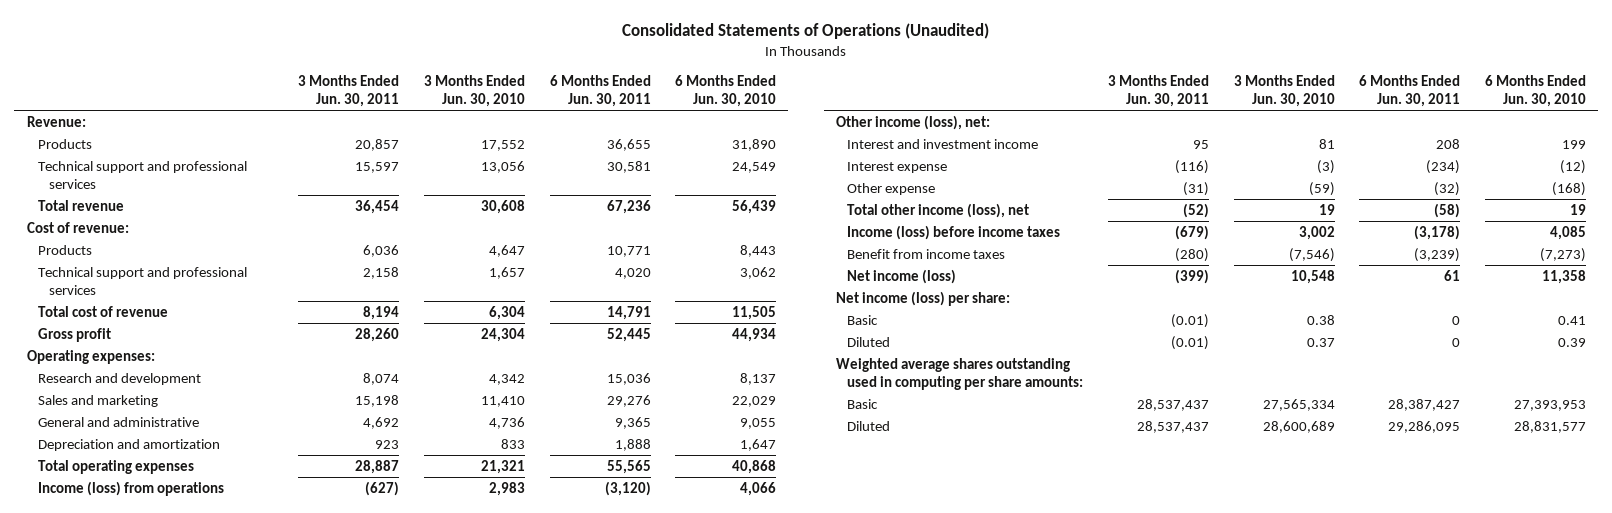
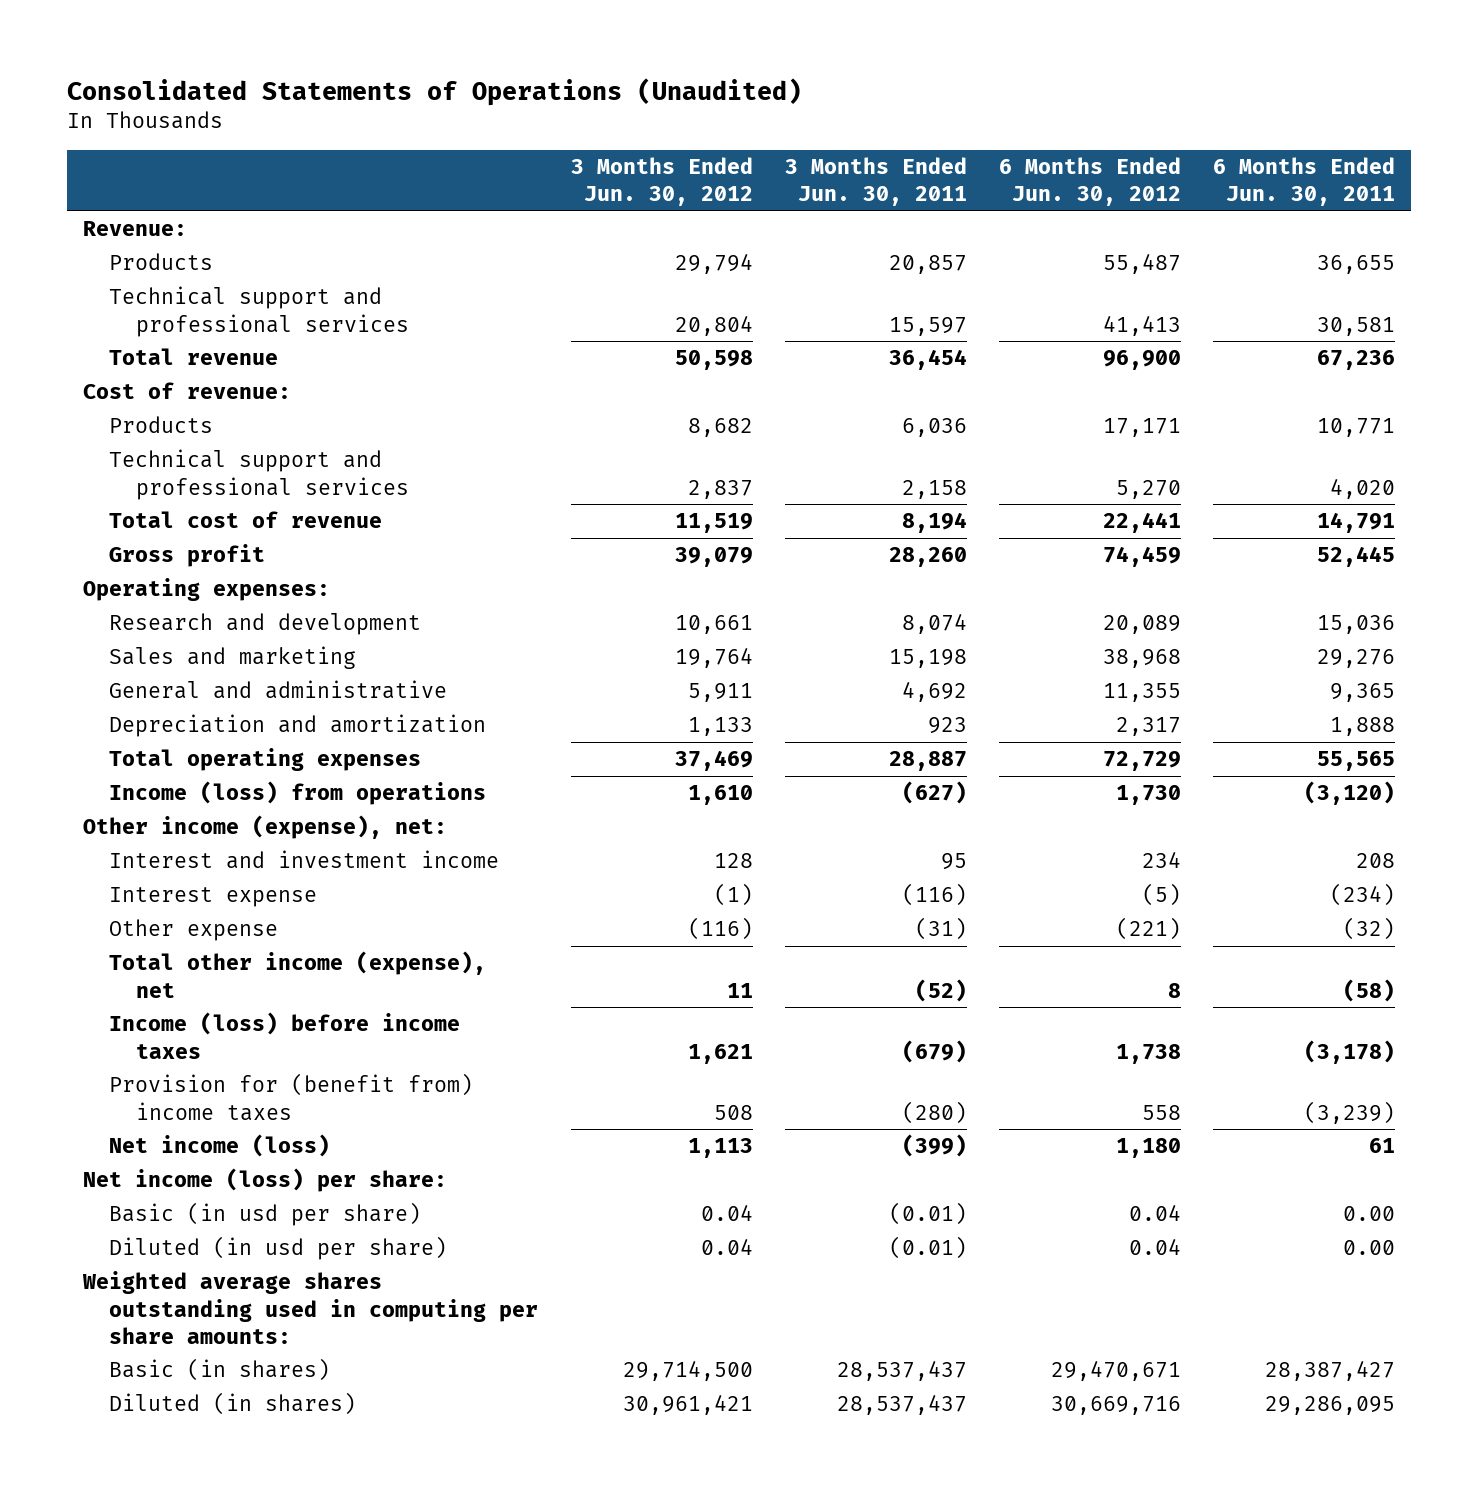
- | 3 Months Ended Jun. 30, 2011 | 3 Months Ended Jun. 30, 2010 | 6 Months Ended Jun. 30, 2011 | 6 Months Ended Jun. 30, 2010
+ | 3 Months Ended Jun. 30, 2012 | 3 Months Ended Jun. 30, 2011 | 6 Months Ended Jun. 30, 2012 | 6 Months Ended Jun. 30, 2011
- Other income (loss), net:
+ Other income (expense), net:
- Total other income (loss), net | (52) | 19 | (58) | 19
+ Total other income (expense), net | 11 | (52) | 8 | (58)
- Benefit from income taxes | (280) | (7,546) | (3,239) | (7,273)
+ Provision for (benefit from) income taxes | 508 | (280) | 558 | (3,239)
- Basic | (0.01) | 0.38 | 0 | 0.41
- Diluted | (0.01) | 0.37 | 0 | 0.39
+ Basic (in usd per share) | 0.04 | (0.01) | 0.04 | 0.00
+ Diluted (in usd per share) | 0.04 | (0.01) | 0.04 | 0.00
- Basic | 28,537,437 | 27,565,334 | 28,387,427 | 27,393,953
- Diluted | 28,537,437 | 28,600,689 | 29,286,095 | 28,831,577
+ Basic (in shares) | 29,714,500 | 28,537,437 | 29,470,671 | 28,387,427
+ Diluted (in shares) | 30,961,421 | 28,537,437 | 30,669,716 | 29,286,095

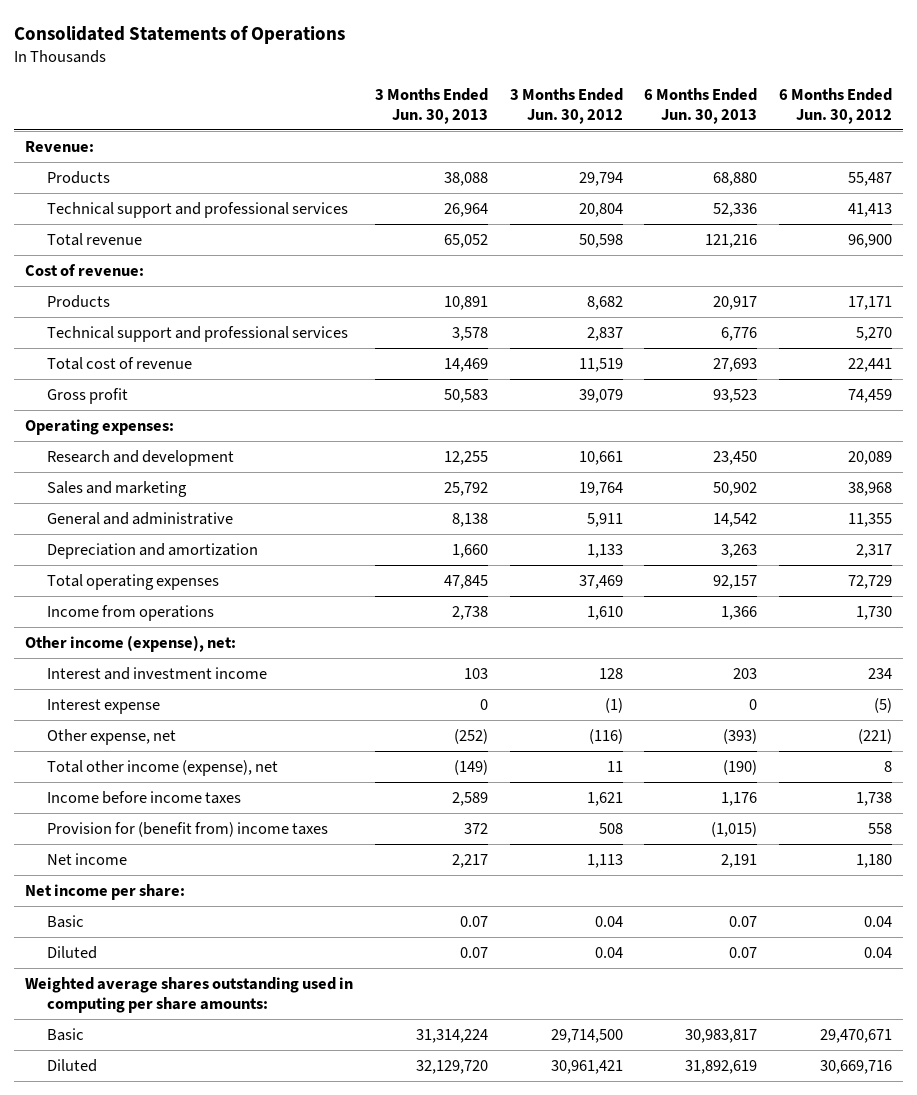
- Consolidated Statements of Operations (Unaudited)
+ Consolidated Statements of Operations
- | 3 Months Ended Jun. 30, 2012 | 3 Months Ended Jun. 30, 2011 | 6 Months Ended Jun. 30, 2012 | 6 Months Ended Jun. 30, 2011
+ | 3 Months Ended Jun. 30, 2013 | 3 Months Ended Jun. 30, 2012 | 6 Months Ended Jun. 30, 2013 | 6 Months Ended Jun. 30, 2012
- Income (loss) from operations | 1,610 | (627) | 1,730 | (3,120)
+ Income from operations | 2,738 | 1,610 | 1,366 | 1,730
- Other expense | (116) | (31) | (221) | (32)
+ Other expense, net | (252) | (116) | (393) | (221)
- Income (loss) before income taxes | 1,621 | (679) | 1,738 | (3,178)
+ Income before income taxes | 2,589 | 1,621 | 1,176 | 1,738
- Net income (loss) | 1,113 | (399) | 1,180 | 61
- Net income (loss) per share:
- Basic (in usd per share) | 0.04 | (0.01) | 0.04 | 0.00
- Diluted (in usd per share) | 0.04 | (0.01) | 0.04 | 0.00
+ Net income | 2,217 | 1,113 | 2,191 | 1,180
+ Net income per share:
+ Basic | 0.07 | 0.04 | 0.07 | 0.04
+ Diluted | 0.07 | 0.04 | 0.07 | 0.04
- Basic (in shares) | 29,714,500 | 28,537,437 | 29,470,671 | 28,387,427
- Diluted (in shares) | 30,961,421 | 28,537,437 | 30,669,716 | 29,286,095
+ Basic | 31,314,224 | 29,714,500 | 30,983,817 | 29,470,671
+ Diluted | 32,129,720 | 30,961,421 | 31,892,619 | 30,669,716

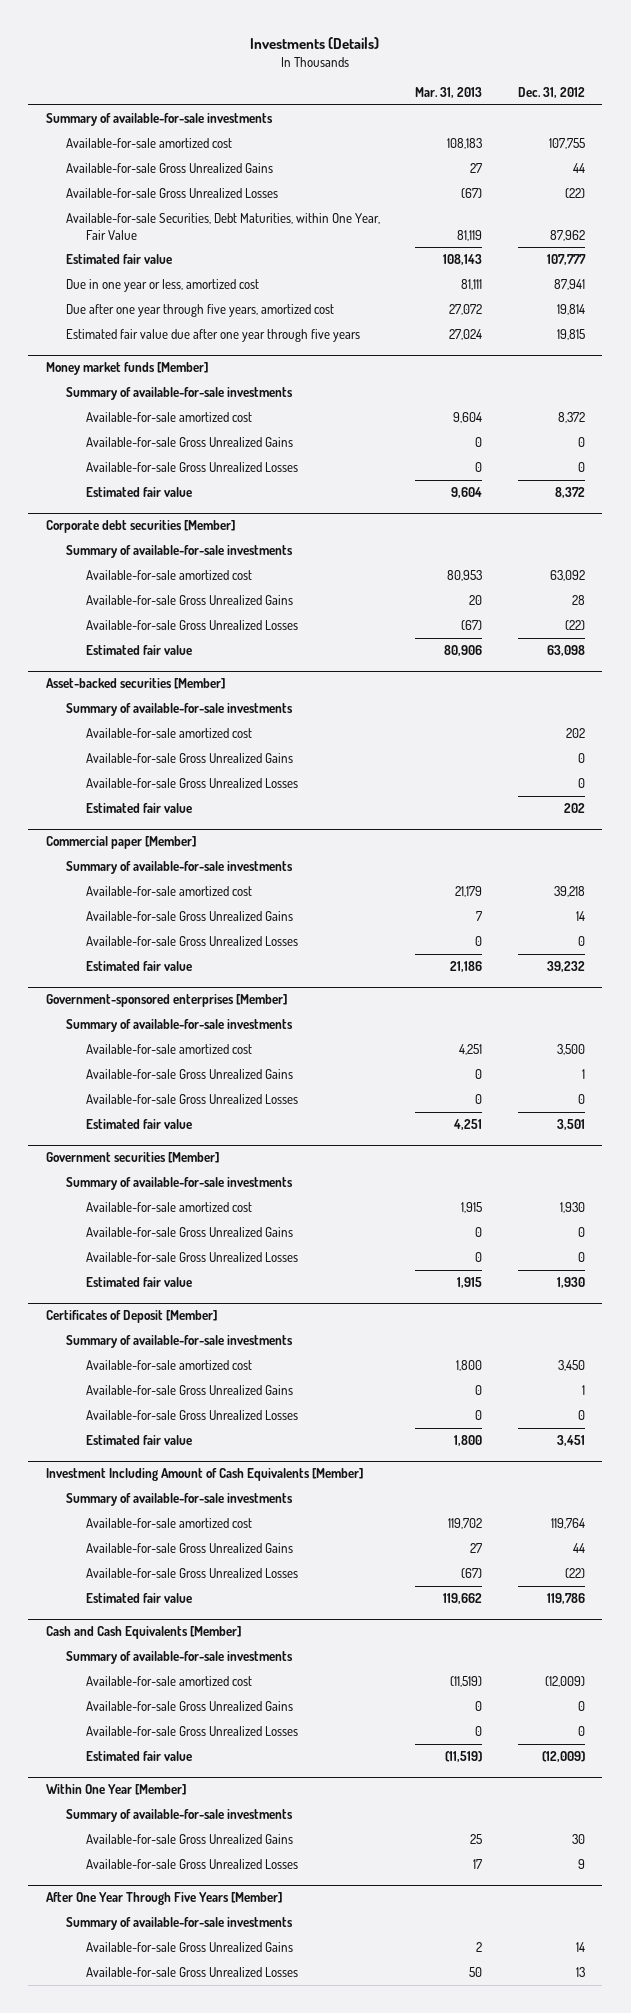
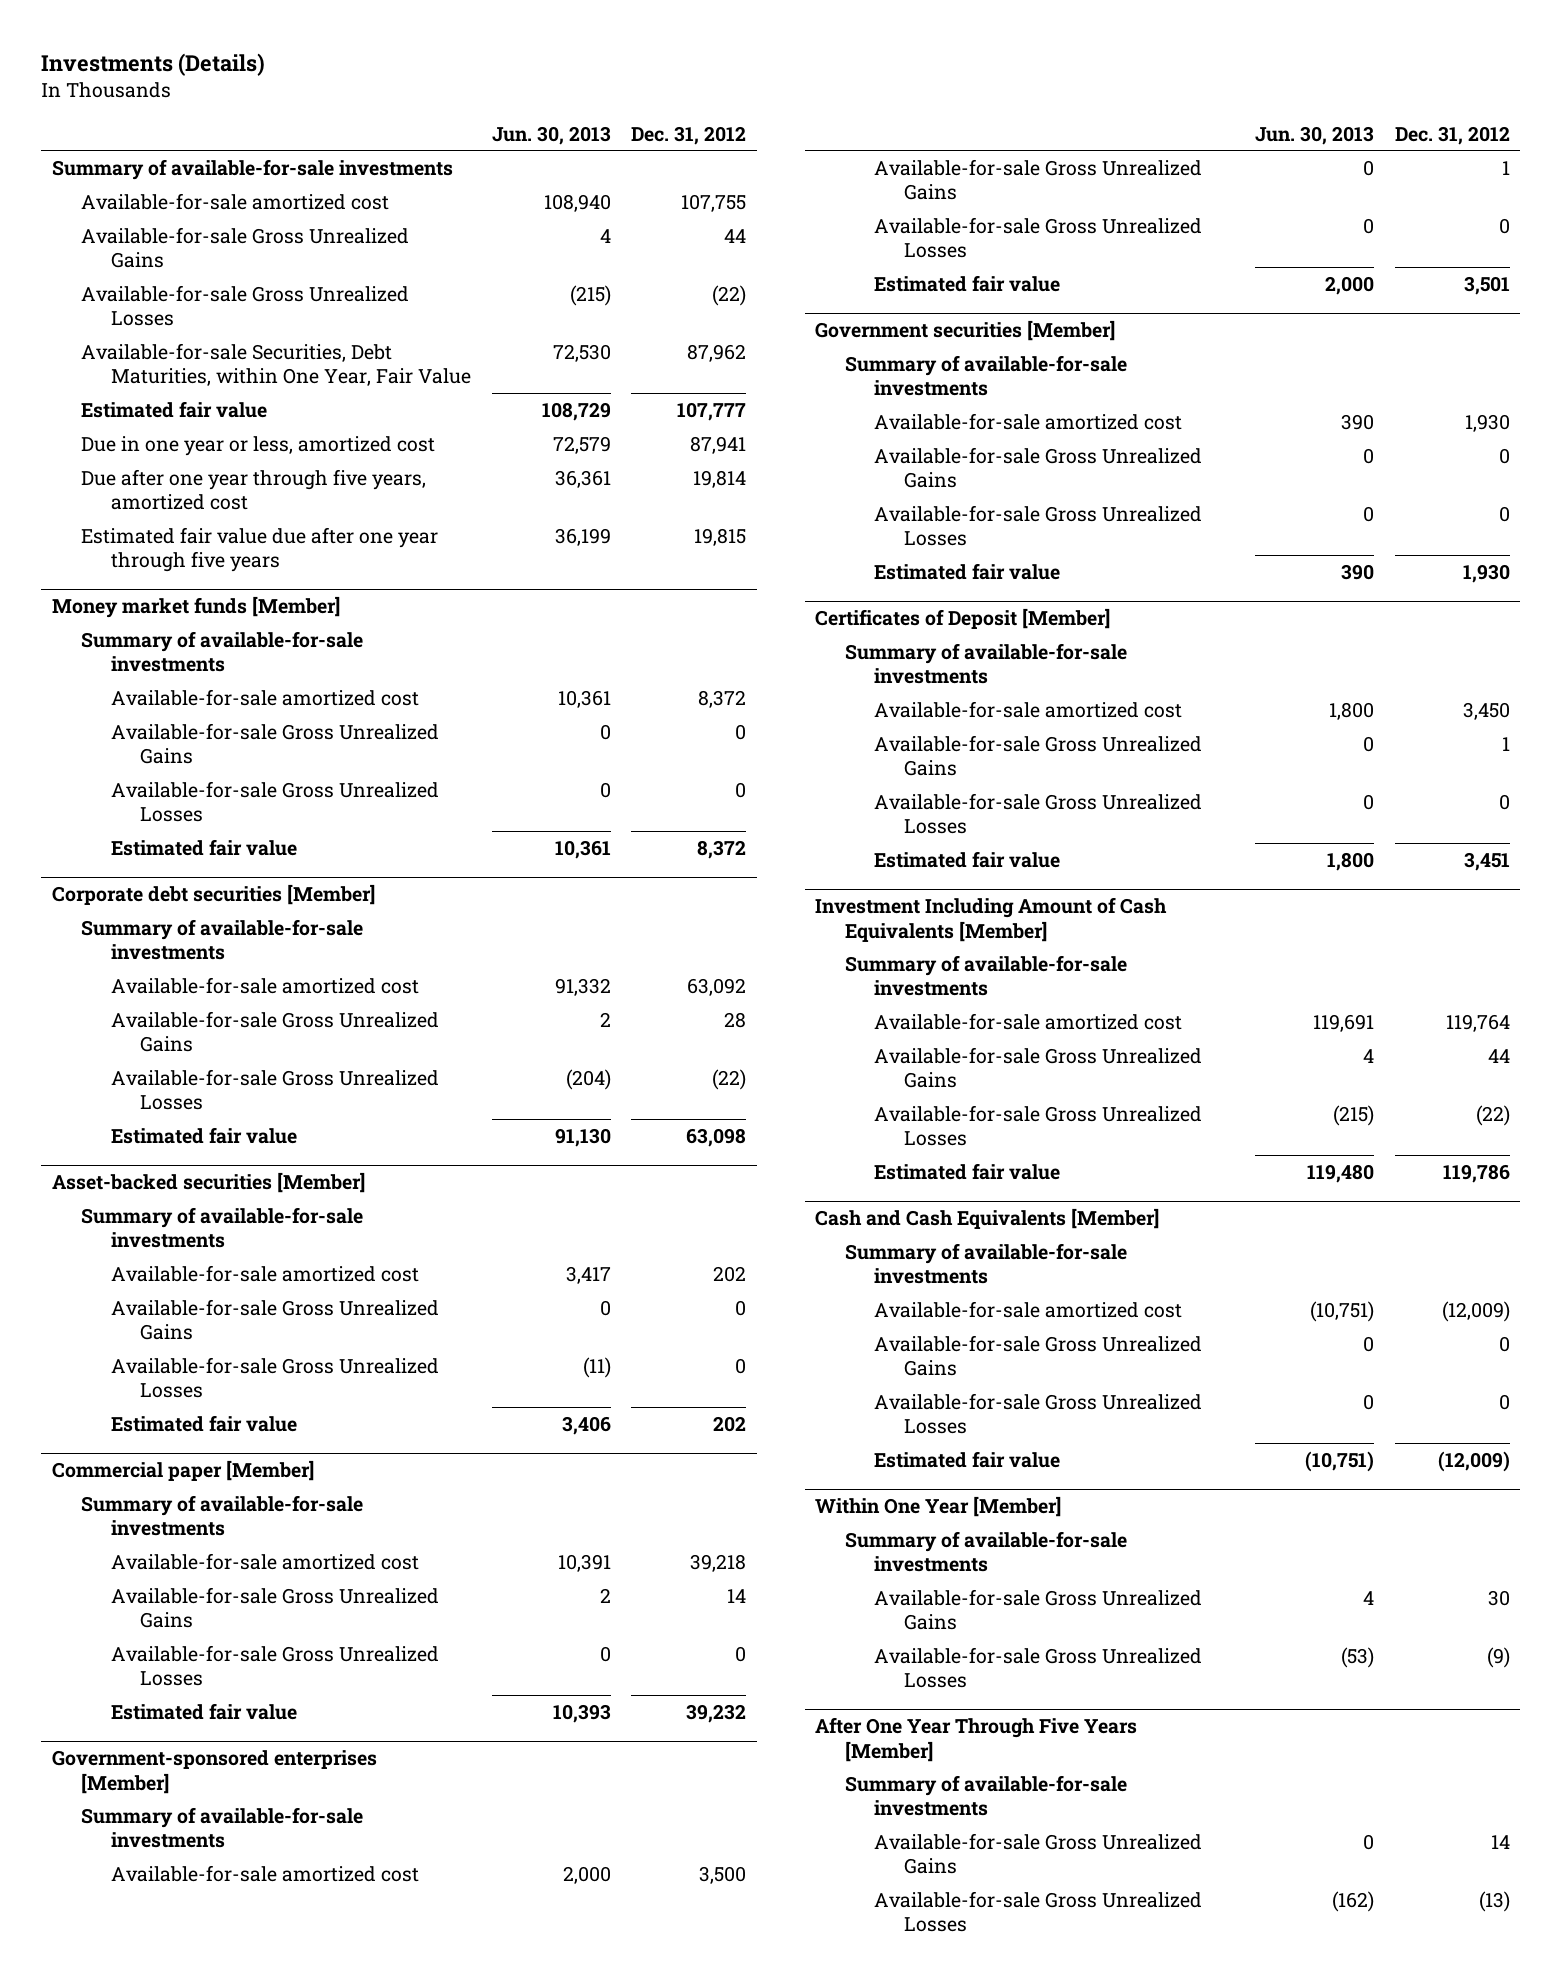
- | Mar. 31, 2013 | Dec. 31, 2012
+ | Jun. 30, 2013 | Dec. 31, 2012
@ Within One Year [Member]
- Available-for-sale Gross Unrealized Losses | 17 | 9
+ Available-for-sale Gross Unrealized Losses | (53) | (9)
@ After One Year Through Five Years [Member]
- Available-for-sale Gross Unrealized Losses | 50 | 13
+ Available-for-sale Gross Unrealized Losses | (162) | (13)

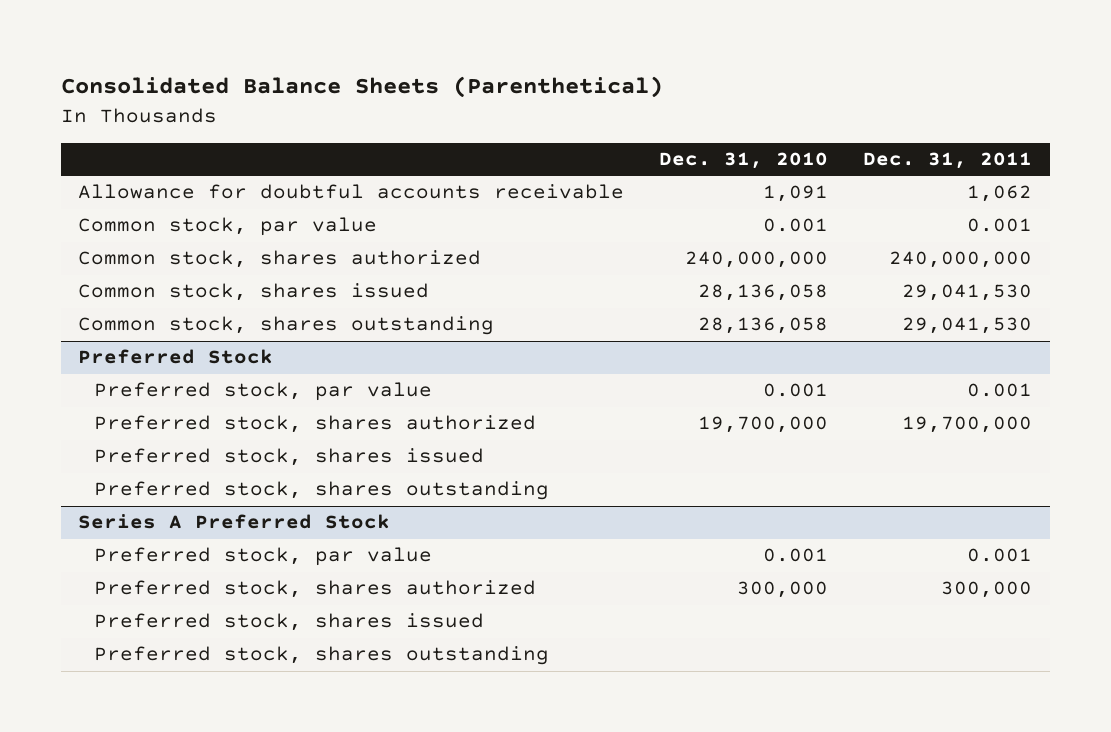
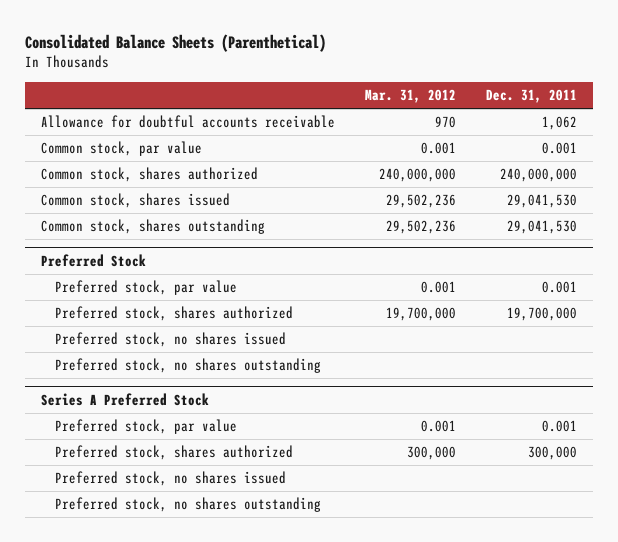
- | Dec. 31, 2010 | Dec. 31, 2011
+ | Mar. 31, 2012 | Dec. 31, 2011
@ Preferred Stock
- Preferred stock, shares issued
- Preferred stock, shares outstanding
+ Preferred stock, no shares issued
+ Preferred stock, no shares outstanding
@ Series A Preferred Stock
- Preferred stock, shares issued
- Preferred stock, shares outstanding
+ Preferred stock, no shares issued
+ Preferred stock, no shares outstanding

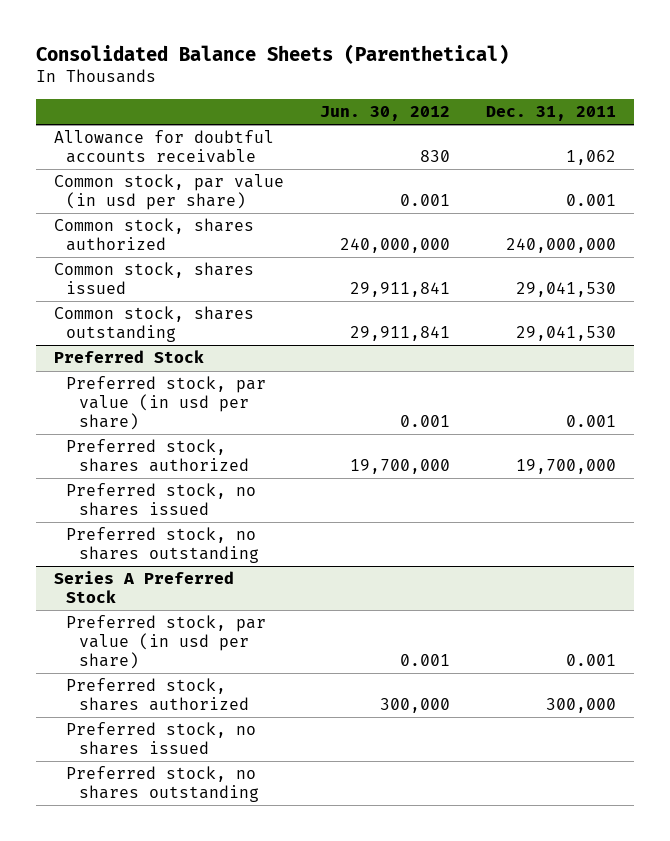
- | Mar. 31, 2012 | Dec. 31, 2011
+ | Jun. 30, 2012 | Dec. 31, 2011
- Common stock, par value | 0.001 | 0.001
+ Common stock, par value (in usd per share) | 0.001 | 0.001
@ Preferred Stock
- Preferred stock, par value | 0.001 | 0.001
+ Preferred stock, par value (in usd per share) | 0.001 | 0.001
@ Series A Preferred Stock
- Preferred stock, par value | 0.001 | 0.001
+ Preferred stock, par value (in usd per share) | 0.001 | 0.001

